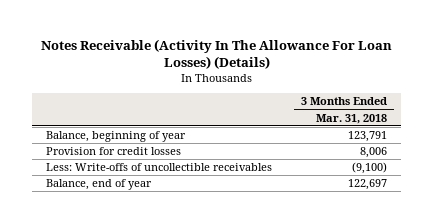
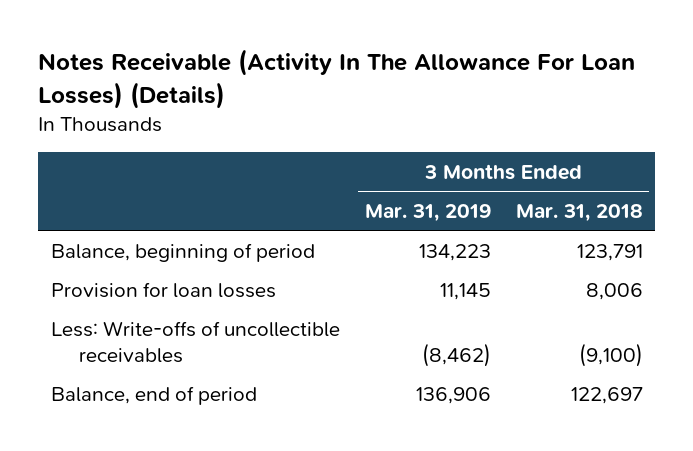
- | 3 Months Ended Mar. 31, 2018
+ | 3 Months Ended Mar. 31, 2019 | 3 Months Ended Mar. 31, 2018
- Balance, beginning of year | 123,791
- Provision for credit losses | 8,006
+ Balance, beginning of period | 134,223 | 123,791
+ Provision for loan losses | 11,145 | 8,006
- Balance, end of year | 122,697
+ Balance, end of period | 136,906 | 122,697

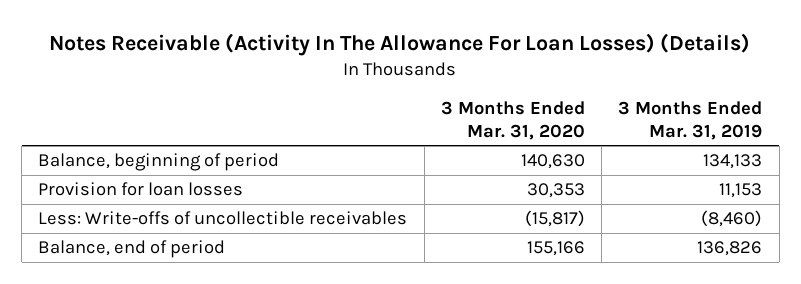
- | 3 Months Ended Mar. 31, 2019 | 3 Months Ended Mar. 31, 2018
+ | 3 Months Ended Mar. 31, 2020 | 3 Months Ended Mar. 31, 2019
- Balance, beginning of period | 134,223 | 123,791
- Provision for loan losses | 11,145 | 8,006
- Less: Write-offs of uncollectible receivables | (8,462) | (9,100)
- Balance, end of period | 136,906 | 122,697
+ Balance, beginning of period | 140,630 | 134,133
+ Provision for loan losses | 30,353 | 11,153
+ Less: Write-offs of uncollectible receivables | (15,817) | (8,460)
+ Balance, end of period | 155,166 | 136,826

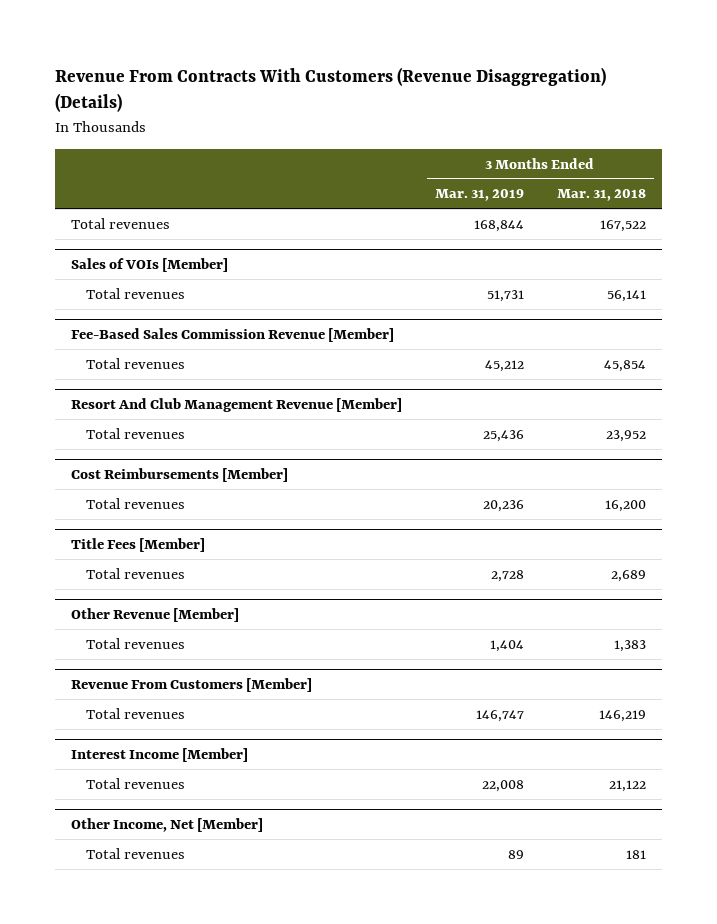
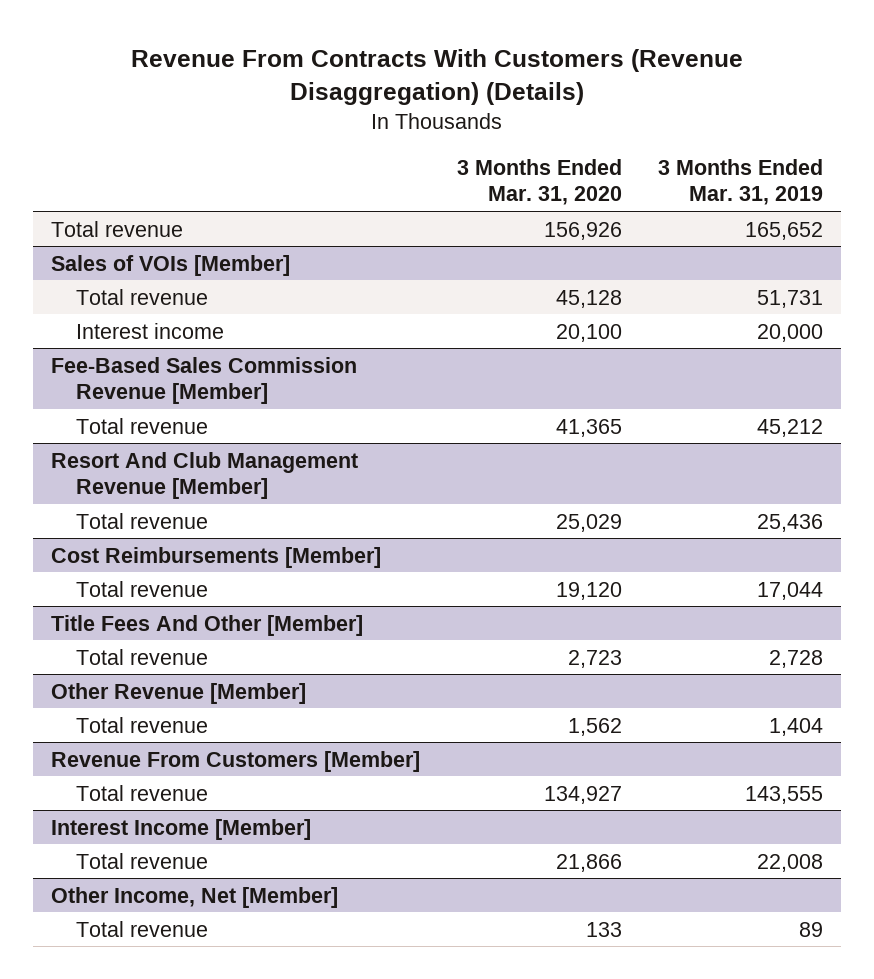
- | 3 Months Ended Mar. 31, 2019 | 3 Months Ended Mar. 31, 2018
+ | 3 Months Ended Mar. 31, 2020 | 3 Months Ended Mar. 31, 2019
- Total revenues | 168,844 | 167,522
+ Total revenue | 156,926 | 165,652
@ Sales of VOIs [Member]
- Total revenues | 51,731 | 56,141
+ Total revenue | 45,128 | 51,731
+ Interest income | 20,100 | 20,000
@ Fee-Based Sales Commission Revenue [Member]
- Total revenues | 45,212 | 45,854
+ Total revenue | 41,365 | 45,212
@ Resort And Club Management Revenue [Member]
- Total revenues | 25,436 | 23,952
+ Total revenue | 25,029 | 25,436
@ Cost Reimbursements [Member]
- Total revenues | 20,236 | 16,200
- Title Fees [Member]
- Total revenues | 2,728 | 2,689
@ Cost Reimbursements [Member]
+ Total revenue | 19,120 | 17,044
+ Title Fees And Other [Member]
+ Total revenue | 2,723 | 2,728
@ Other Revenue [Member]
- Total revenues | 1,404 | 1,383
+ Total revenue | 1,562 | 1,404
@ Revenue From Customers [Member]
- Total revenues | 146,747 | 146,219
+ Total revenue | 134,927 | 143,555
@ Interest Income [Member]
- Total revenues | 22,008 | 21,122
+ Total revenue | 21,866 | 22,008
@ Other Income, Net [Member]
- Total revenues | 89 | 181
+ Total revenue | 133 | 89

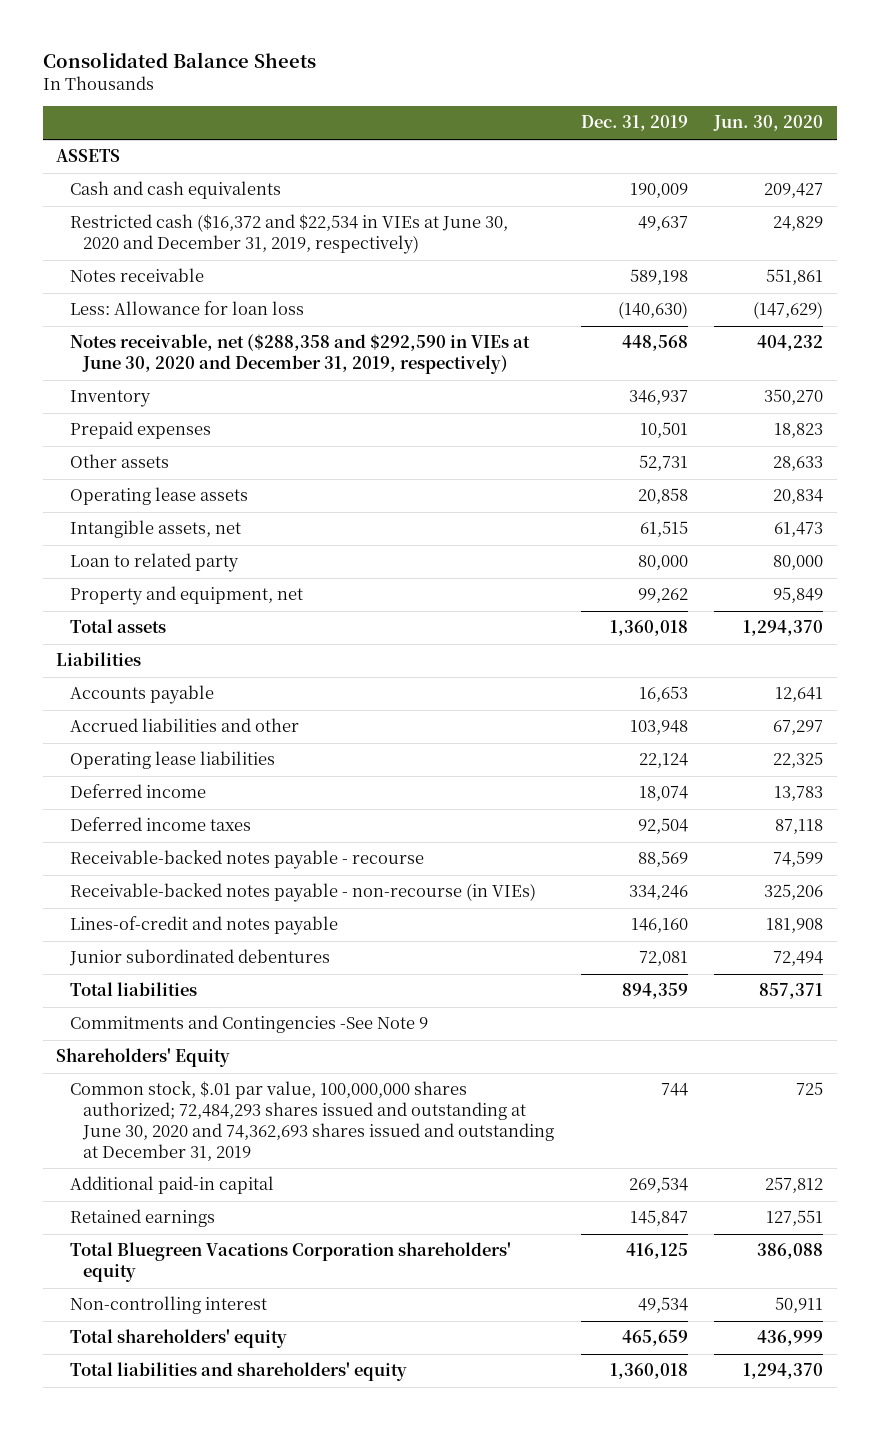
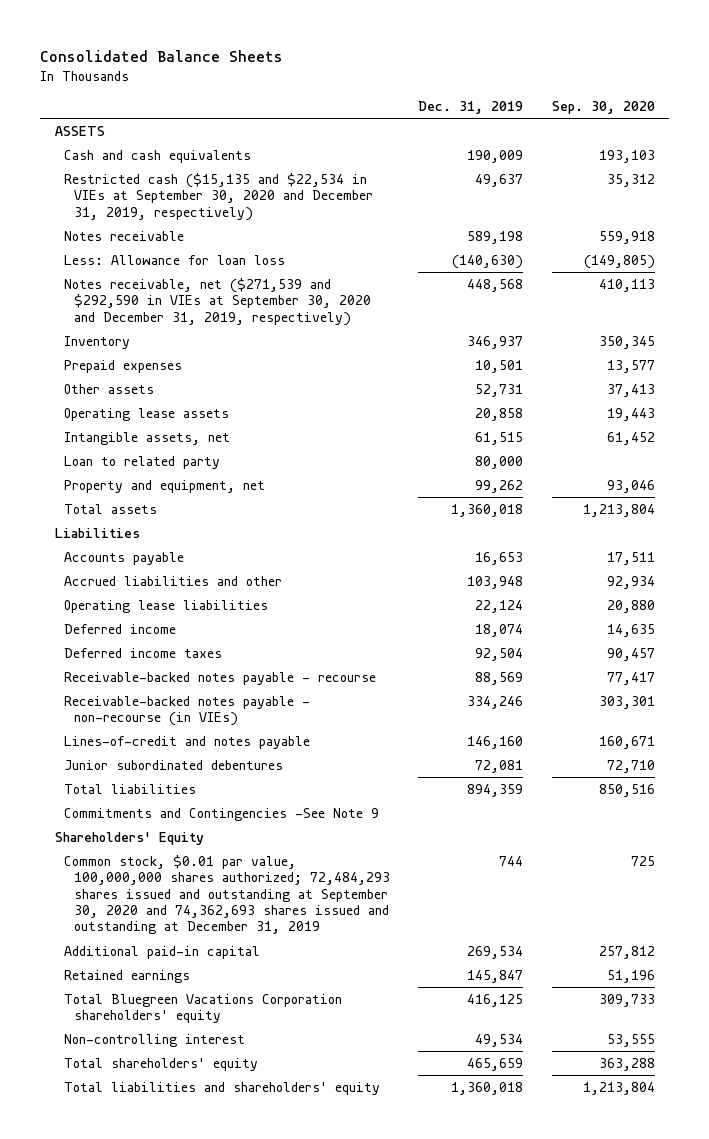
- | Dec. 31, 2019 | Jun. 30, 2020
+ | Dec. 31, 2019 | Sep. 30, 2020
- Restricted cash ($16,372 and $22,534 in VIEs at June 30, 2020 and December 31, 2019, respectively) | 49,637 | 24,829
+ Restricted cash ($15,135 and $22,534 in VIEs at September 30, 2020 and December 31, 2019, respectively) | 49,637 | 35,312
- Notes receivable, net ($288,358 and $292,590 in VIEs at June 30, 2020 and December 31, 2019, respectively) | 448,568 | 404,232
+ Notes receivable, net ($271,539 and $292,590 in VIEs at September 30, 2020 and December 31, 2019, respectively) | 448,568 | 410,113
- Common stock, $.01 par value, 100,000,000 shares authorized; 72,484,293 shares issued and outstanding at June 30, 2020 and 74,362,693 shares issued and outstanding at December 31, 2019 | 744 | 725
+ Common stock, $0.01 par value, 100,000,000 shares authorized; 72,484,293 shares issued and outstanding at September 30, 2020 and 74,362,693 shares issued and outstanding at December 31, 2019 | 744 | 725

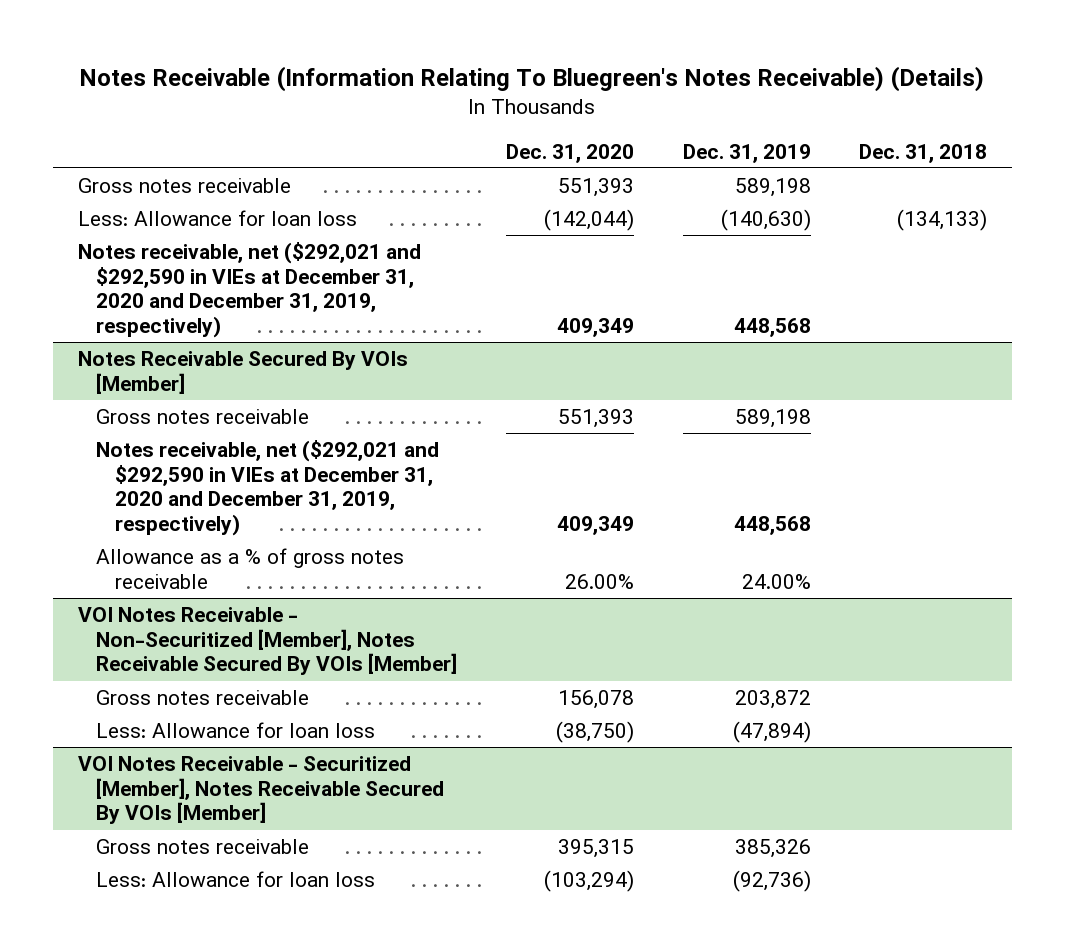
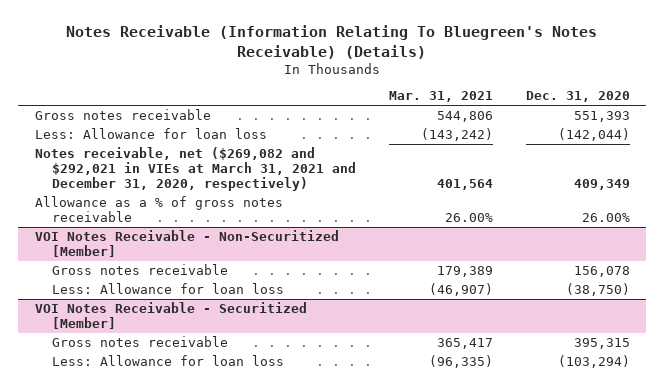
- | Dec. 31, 2020 | Dec. 31, 2019 | Dec. 31, 2018
+ | Mar. 31, 2021 | Dec. 31, 2020
- Notes receivable, net ($292,021 and $292,590 in VIEs at December 31, 2020 and December 31, 2019, respectively) | 409,349 | 448,568 |
- Notes Receivable Secured By VOIs [Member]
- Gross notes receivable | 551,393 | 589,198 |
- Notes receivable, net ($292,021 and $292,590 in VIEs at December 31, 2020 and December 31, 2019, respectively) | 409,349 | 448,568 |
+ Notes receivable, net ($269,082 and $292,021 in VIEs at March 31, 2021 and December 31, 2020, respectively) | 401,564 | 409,349
- VOI Notes Receivable - Non-Securitized [Member], Notes Receivable Secured By VOIs [Member]
+ VOI Notes Receivable - Non-Securitized [Member]
- VOI Notes Receivable - Securitized [Member], Notes Receivable Secured By VOIs [Member]
+ VOI Notes Receivable - Securitized [Member]

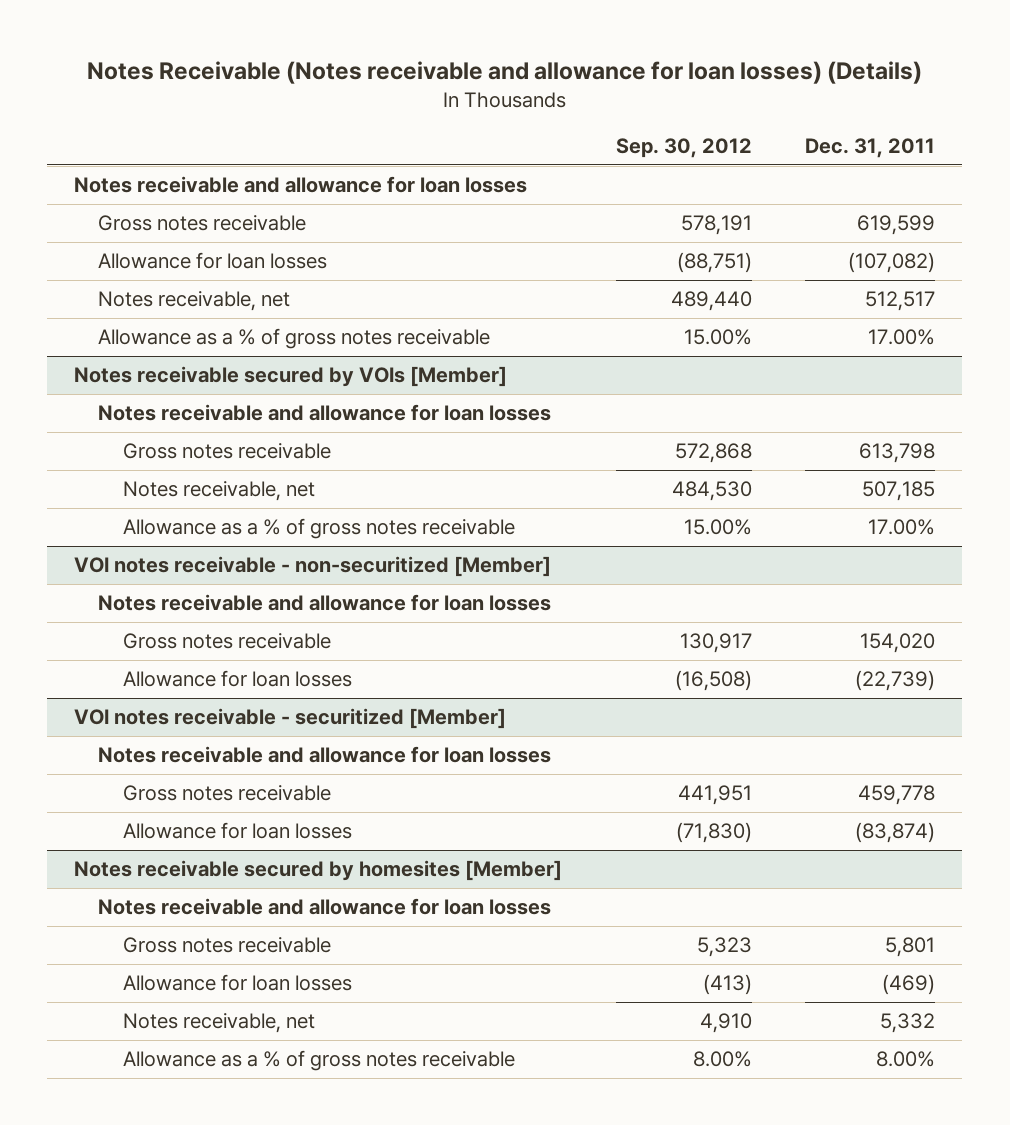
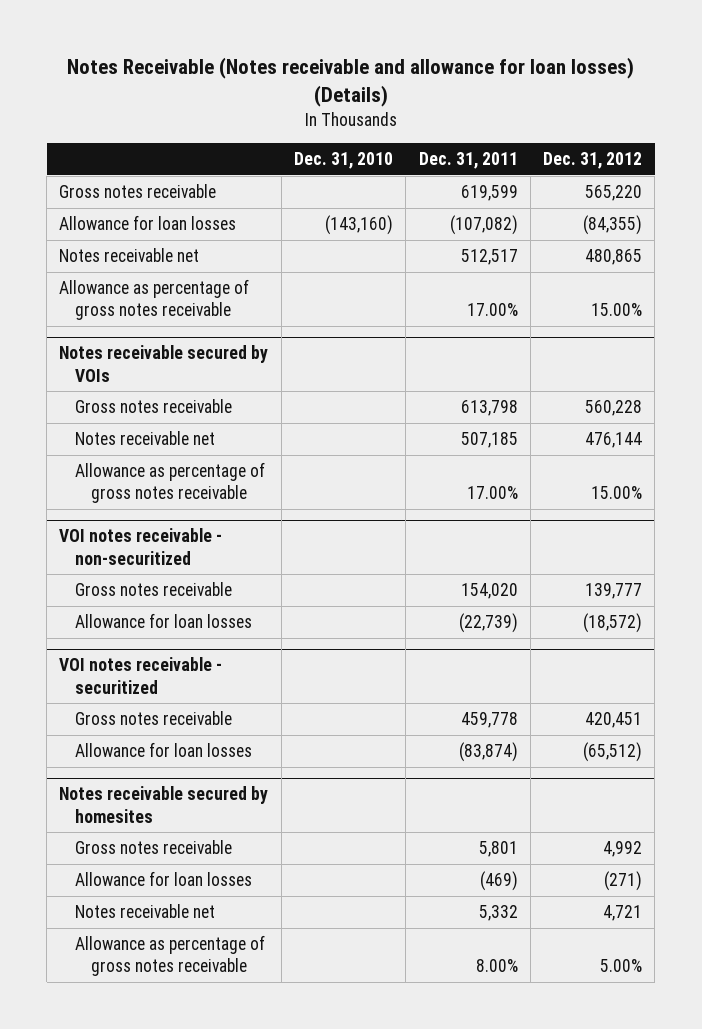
- | Sep. 30, 2012 | Dec. 31, 2011
+ | Dec. 31, 2010 | Dec. 31, 2011 | Dec. 31, 2012
- Notes receivable and allowance for loan losses
- Notes receivable, net | 489,440 | 512,517
- Allowance as a % of gross notes receivable | 15.00% | 17.00%
- Notes receivable secured by VOIs [Member]
- Notes receivable and allowance for loan losses
+ Notes receivable net | | 512,517 | 480,865
+ Allowance as percentage of gross notes receivable | | 17.00% | 15.00%
+ Notes receivable secured by VOIs
- Notes receivable, net | 484,530 | 507,185
- Allowance as a % of gross notes receivable | 15.00% | 17.00%
- VOI notes receivable - non-securitized [Member]
- Notes receivable and allowance for loan losses
+ Notes receivable net | | 507,185 | 476,144
+ Allowance as percentage of gross notes receivable | | 17.00% | 15.00%
+ VOI notes receivable - non-securitized
- VOI notes receivable - securitized [Member]
- Notes receivable and allowance for loan losses
+ VOI notes receivable - securitized
- Notes receivable secured by homesites [Member]
- Notes receivable and allowance for loan losses
+ Notes receivable secured by homesites
- Notes receivable, net | 4,910 | 5,332
- Allowance as a % of gross notes receivable | 8.00% | 8.00%
+ Notes receivable net | | 5,332 | 4,721
+ Allowance as percentage of gross notes receivable | | 8.00% | 5.00%

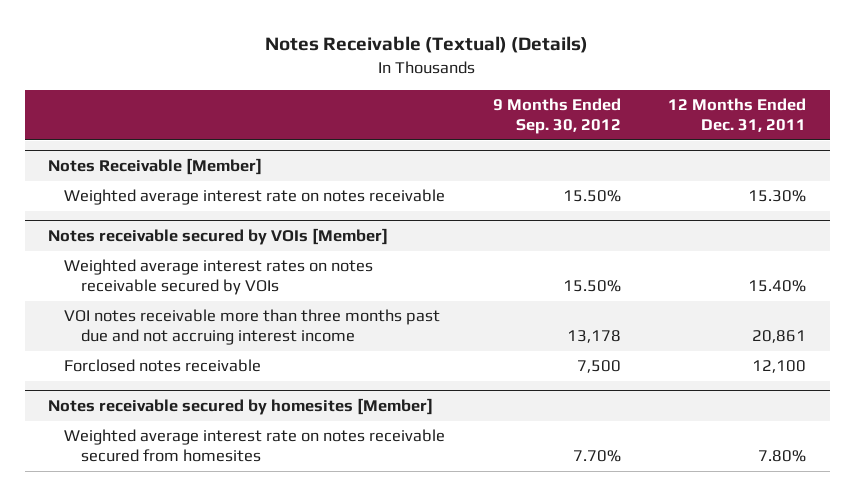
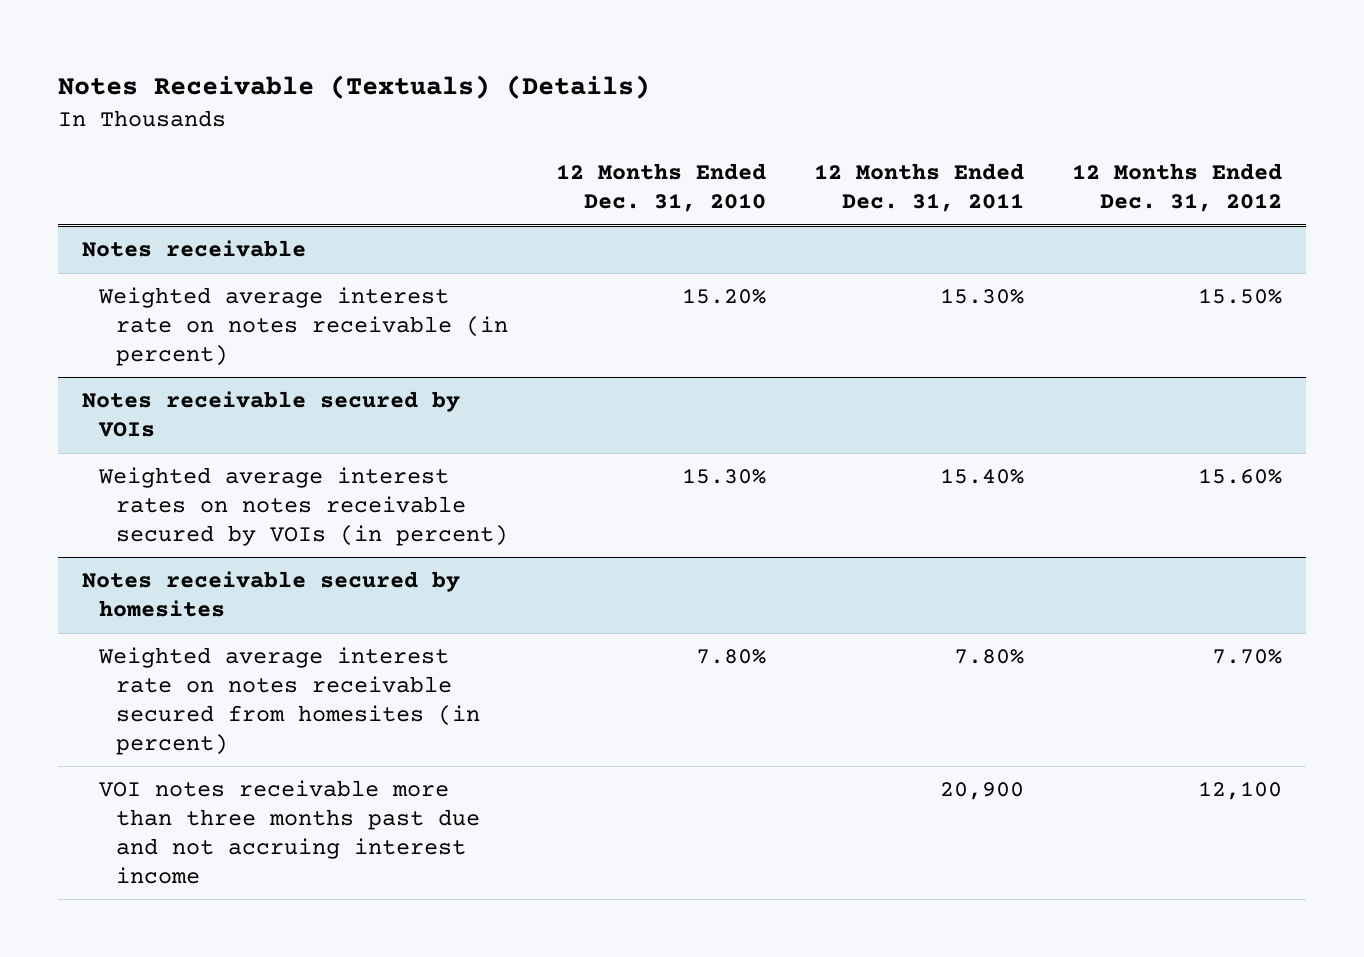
- Notes Receivable (Textual) (Details)
+ Notes Receivable (Textuals) (Details)
- | 9 Months Ended Sep. 30, 2012 | 12 Months Ended Dec. 31, 2011
+ | 12 Months Ended Dec. 31, 2010 | 12 Months Ended Dec. 31, 2011 | 12 Months Ended Dec. 31, 2012
- Notes Receivable [Member]
- Weighted average interest rate on notes receivable | 15.50% | 15.30%
- Notes receivable secured by VOIs [Member]
- Weighted average interest rates on notes receivable secured by VOIs | 15.50% | 15.40%
- VOI notes receivable more than three months past due and not accruing interest income | 13,178 | 20,861
- Forclosed notes receivable | 7,500 | 12,100
- Notes receivable secured by homesites [Member]
- Weighted average interest rate on notes receivable secured from homesites | 7.70% | 7.80%
+ Notes receivable
+ Weighted average interest rate on notes receivable (in percent) | 15.20% | 15.30% | 15.50%
+ Notes receivable secured by VOIs
+ Weighted average interest rates on notes receivable secured by VOIs (in percent) | 15.30% | 15.40% | 15.60%
+ Notes receivable secured by homesites
+ Weighted average interest rate on notes receivable secured from homesites (in percent) | 7.80% | 7.80% | 7.70%
+ VOI notes receivable more than three months past due and not accruing interest income | | 20,900 | 12,100

